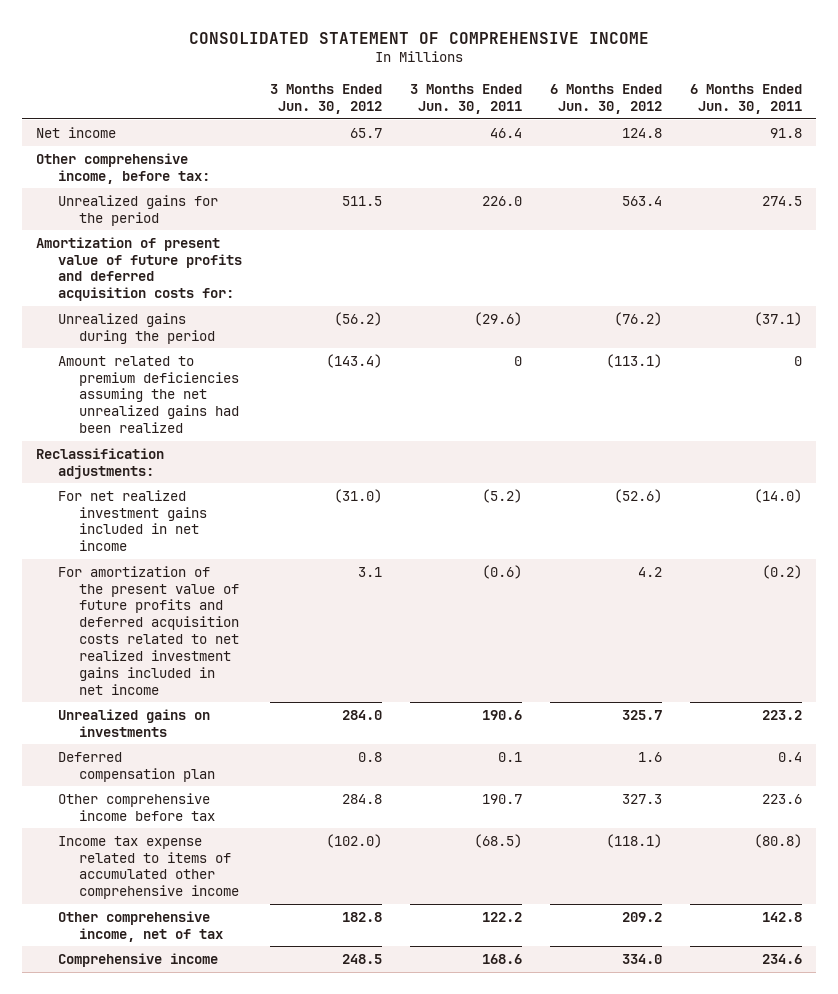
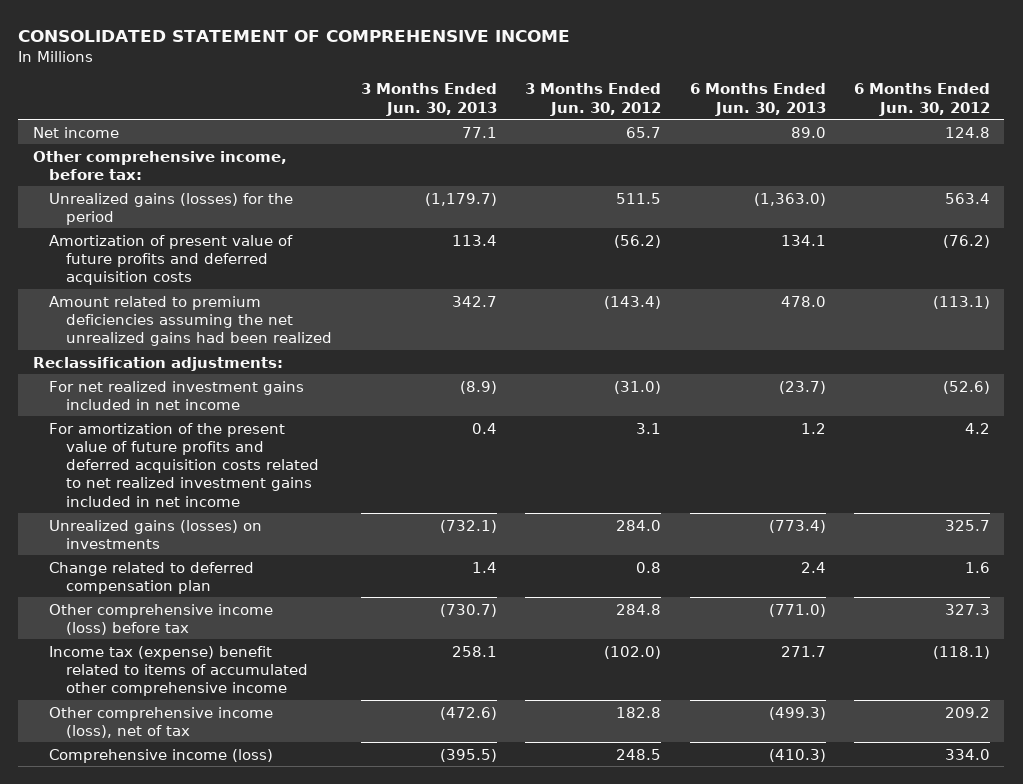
- | 3 Months Ended Jun. 30, 2012 | 3 Months Ended Jun. 30, 2011 | 6 Months Ended Jun. 30, 2012 | 6 Months Ended Jun. 30, 2011
+ | 3 Months Ended Jun. 30, 2013 | 3 Months Ended Jun. 30, 2012 | 6 Months Ended Jun. 30, 2013 | 6 Months Ended Jun. 30, 2012
- Unrealized gains for the period | 511.5 | 226.0 | 563.4 | 274.5
- Amortization of present value of future profits and deferred acquisition costs for:
- Unrealized gains during the period | (56.2) | (29.6) | (76.2) | (37.1)
+ Unrealized gains (losses) for the period | (1,179.7) | 511.5 | (1,363.0) | 563.4
+ Amortization of present value of future profits and deferred acquisition costs | 113.4 | (56.2) | 134.1 | (76.2)
- Unrealized gains on investments | 284.0 | 190.6 | 325.7 | 223.2
- Deferred compensation plan | 0.8 | 0.1 | 1.6 | 0.4
- Other comprehensive income before tax | 284.8 | 190.7 | 327.3 | 223.6
- Income tax expense related to items of accumulated other comprehensive income | (102.0) | (68.5) | (118.1) | (80.8)
- Other comprehensive income, net of tax | 182.8 | 122.2 | 209.2 | 142.8
- Comprehensive income | 248.5 | 168.6 | 334.0 | 234.6
+ Unrealized gains (losses) on investments | (732.1) | 284.0 | (773.4) | 325.7
+ Change related to deferred compensation plan | 1.4 | 0.8 | 2.4 | 1.6
+ Other comprehensive income (loss) before tax | (730.7) | 284.8 | (771.0) | 327.3
+ Income tax (expense) benefit related to items of accumulated other comprehensive income | 258.1 | (102.0) | 271.7 | (118.1)
+ Other comprehensive income (loss), net of tax | (472.6) | 182.8 | (499.3) | 209.2
+ Comprehensive income (loss) | (395.5) | 248.5 | (410.3) | 334.0

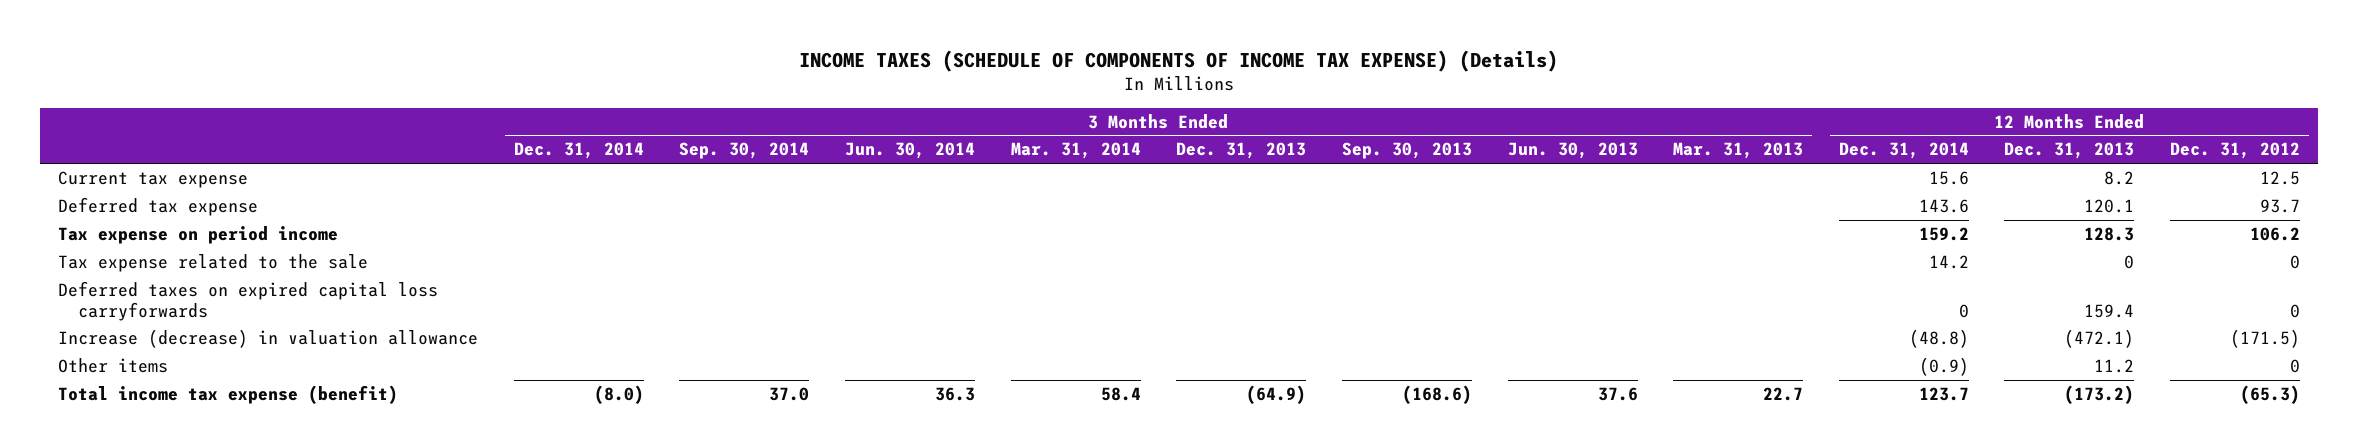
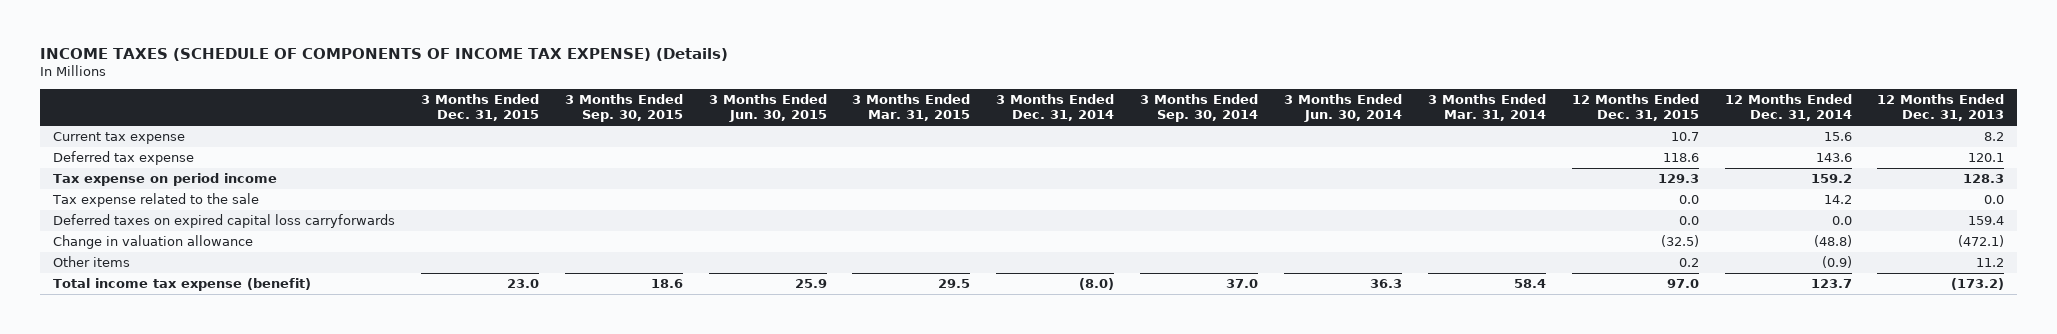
- | 3 Months Ended Dec. 31, 2014 | 3 Months Ended Sep. 30, 2014 | 3 Months Ended Jun. 30, 2014 | 3 Months Ended Mar. 31, 2014 | 3 Months Ended Dec. 31, 2013 | 3 Months Ended Sep. 30, 2013 | 3 Months Ended Jun. 30, 2013 | 3 Months Ended Mar. 31, 2013 | 12 Months Ended Dec. 31, 2014 | 12 Months Ended Dec. 31, 2013 | 12 Months Ended Dec. 31, 2012
+ | 3 Months Ended Dec. 31, 2015 | 3 Months Ended Sep. 30, 2015 | 3 Months Ended Jun. 30, 2015 | 3 Months Ended Mar. 31, 2015 | 3 Months Ended Dec. 31, 2014 | 3 Months Ended Sep. 30, 2014 | 3 Months Ended Jun. 30, 2014 | 3 Months Ended Mar. 31, 2014 | 12 Months Ended Dec. 31, 2015 | 12 Months Ended Dec. 31, 2014 | 12 Months Ended Dec. 31, 2013
- Tax expense related to the sale | | | | | | | | | 14.2 | 0 | 0
- Deferred taxes on expired capital loss carryforwards | | | | | | | | | 0 | 159.4 | 0
- Increase (decrease) in valuation allowance | | | | | | | | | (48.8) | (472.1) | (171.5)
+ Tax expense related to the sale | | | | | | | | | 0.0 | 14.2 | 0.0
+ Deferred taxes on expired capital loss carryforwards | | | | | | | | | 0.0 | 0.0 | 159.4
+ Change in valuation allowance | | | | | | | | | (32.5) | (48.8) | (472.1)

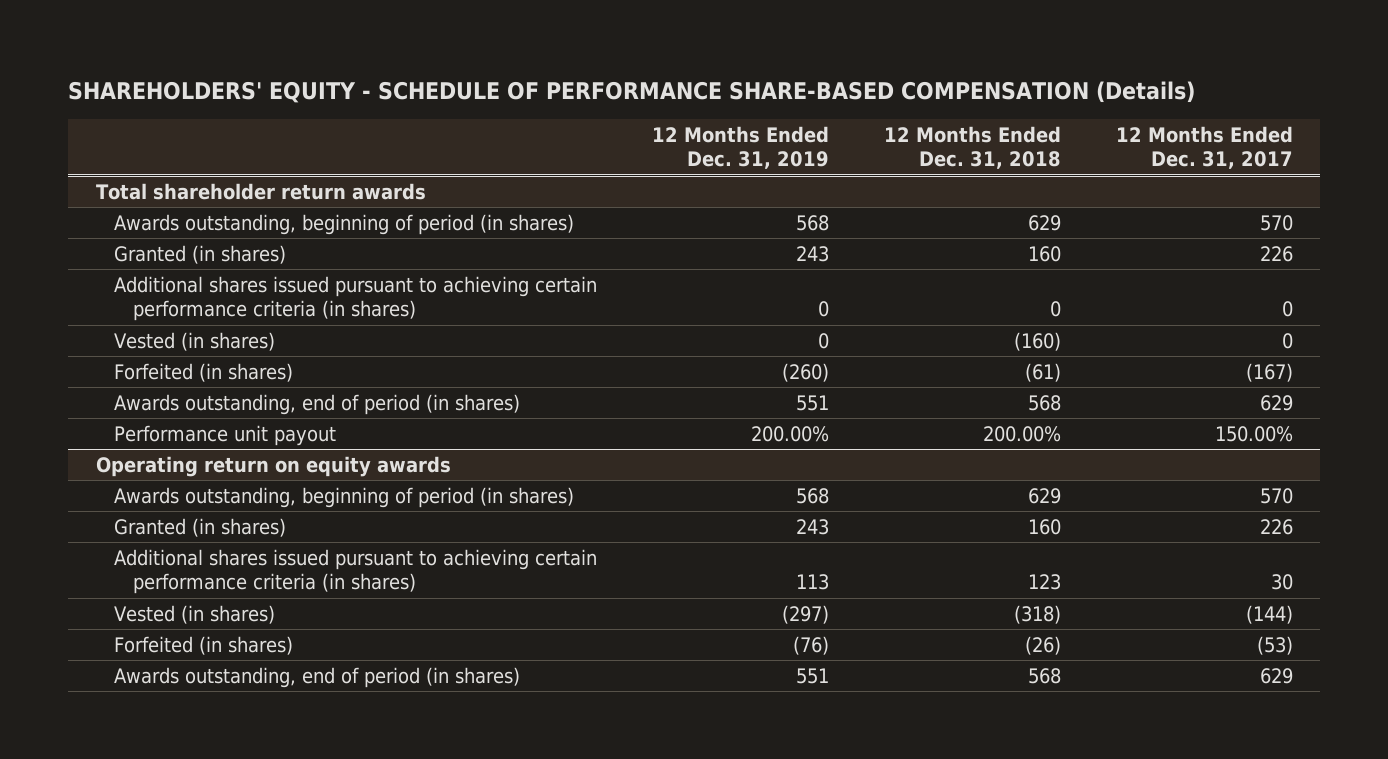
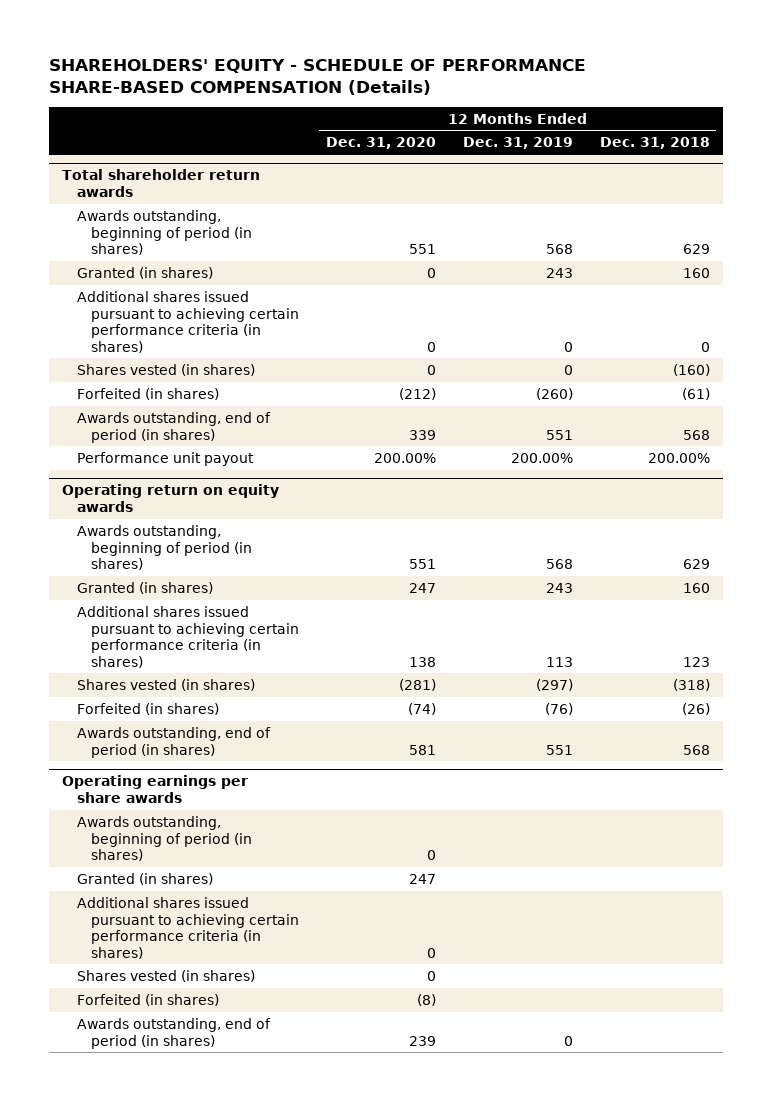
- | 12 Months Ended Dec. 31, 2019 | 12 Months Ended Dec. 31, 2018 | 12 Months Ended Dec. 31, 2017
+ | 12 Months Ended Dec. 31, 2020 | 12 Months Ended Dec. 31, 2019 | 12 Months Ended Dec. 31, 2018
@ Total shareholder return awards
- Vested (in shares) | 0 | (160) | 0
+ Shares vested (in shares) | 0 | 0 | (160)
@ Operating return on equity awards
- Vested (in shares) | (297) | (318) | (144)
+ Shares vested (in shares) | (281) | (297) | (318)
+ Operating earnings per share awards
+ Awards outstanding, beginning of period (in shares) | 0 | |
+ Granted (in shares) | 247 | |
+ Additional shares issued pursuant to achieving certain performance criteria (in shares) | 0 | |
+ Shares vested (in shares) | 0 | |
+ Forfeited (in shares) | (8) | |
+ Awards outstanding, end of period (in shares) | 239 | 0 |

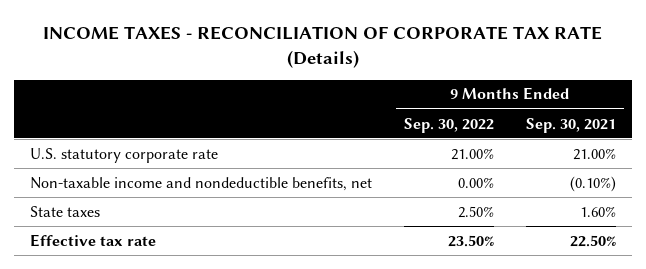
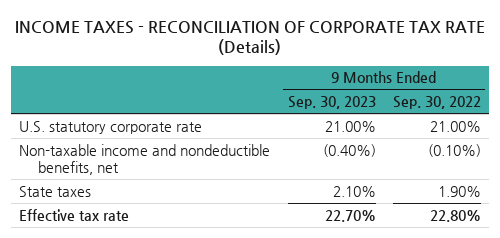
- | 9 Months Ended Sep. 30, 2022 | 9 Months Ended Sep. 30, 2021
+ | 9 Months Ended Sep. 30, 2023 | 9 Months Ended Sep. 30, 2022
- Non-taxable income and nondeductible benefits, net | 0.00% | (0.10%)
- State taxes | 2.50% | 1.60%
- Effective tax rate | 23.50% | 22.50%
+ Non-taxable income and nondeductible benefits, net | (0.40%) | (0.10%)
+ State taxes | 2.10% | 1.90%
+ Effective tax rate | 22.70% | 22.80%

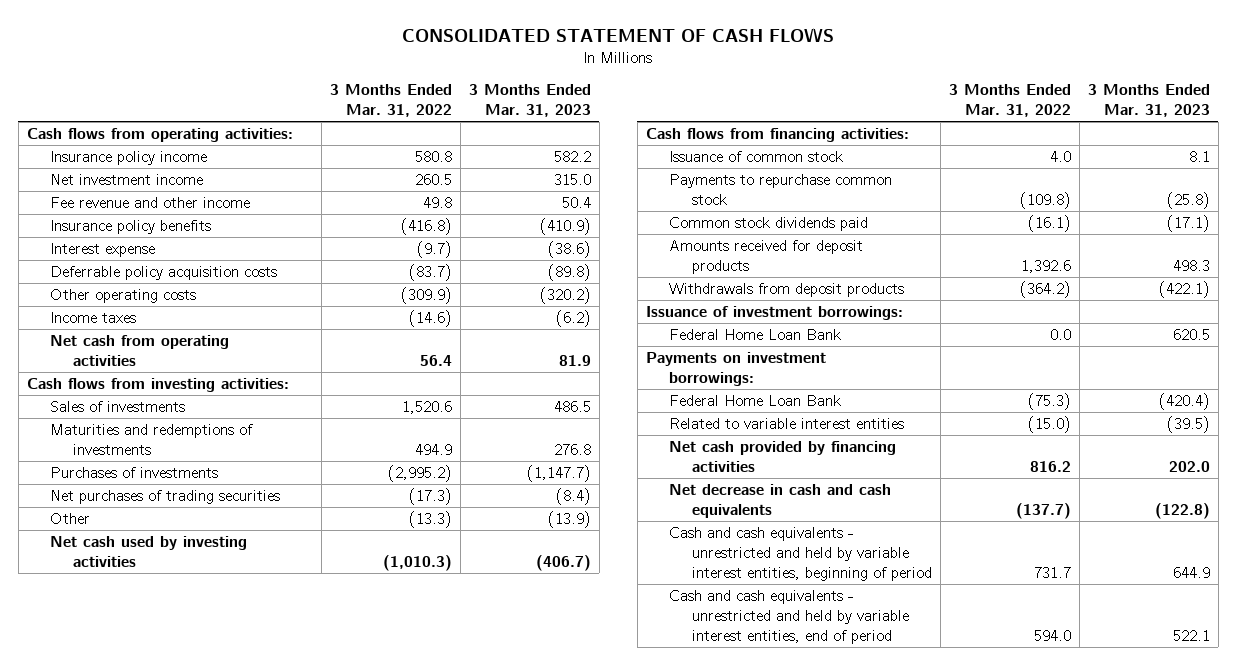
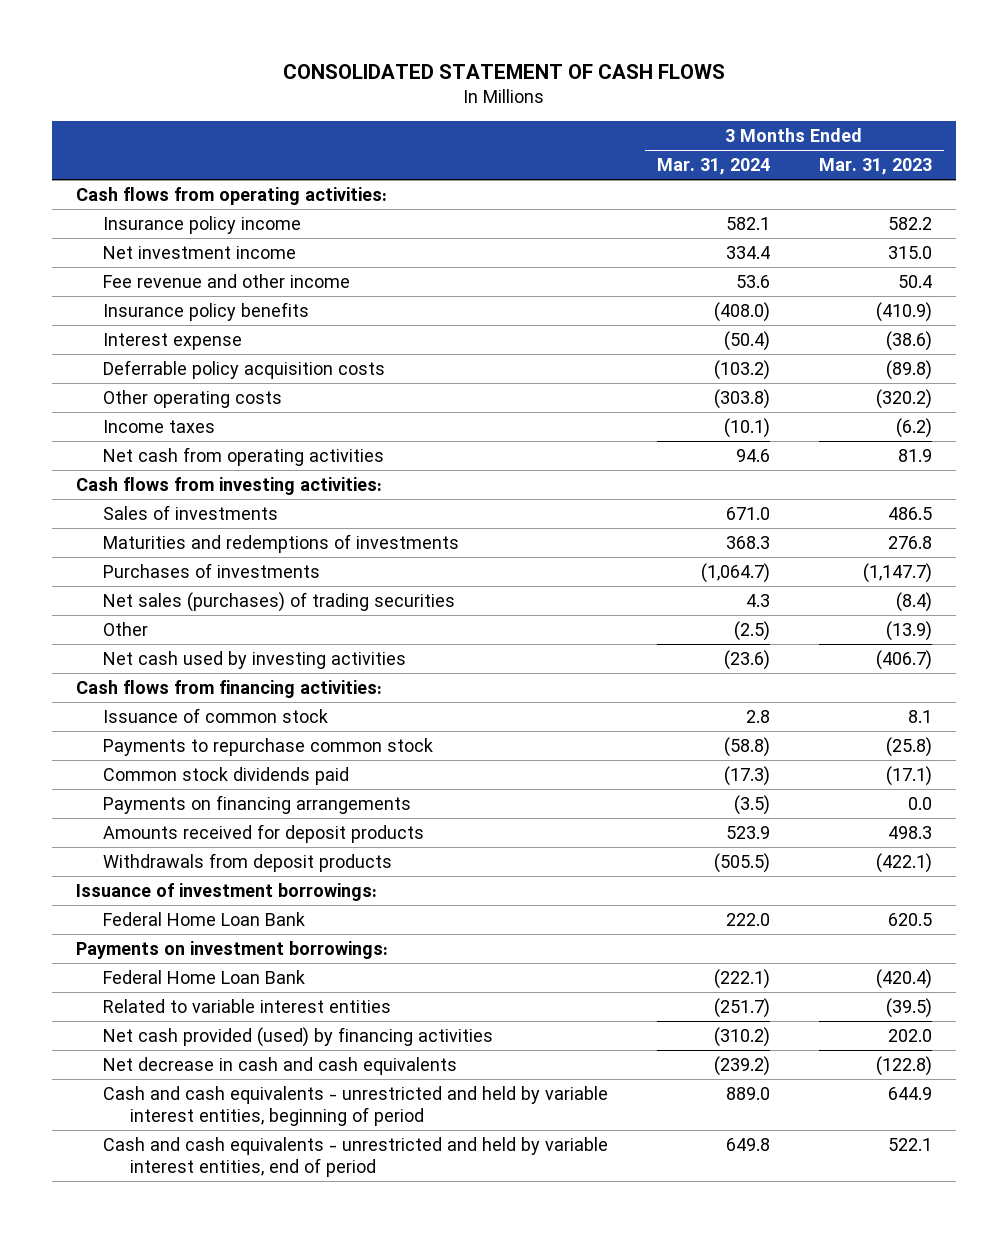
- | 3 Months Ended Mar. 31, 2022 | 3 Months Ended Mar. 31, 2023
+ | 3 Months Ended Mar. 31, 2024 | 3 Months Ended Mar. 31, 2023
- Net purchases of trading securities | (17.3) | (8.4)
+ Net sales (purchases) of trading securities | 4.3 | (8.4)
+ Payments on financing arrangements | (3.5) | 0.0
- Net cash provided by financing activities | 816.2 | 202.0
+ Net cash provided (used) by financing activities | (310.2) | 202.0

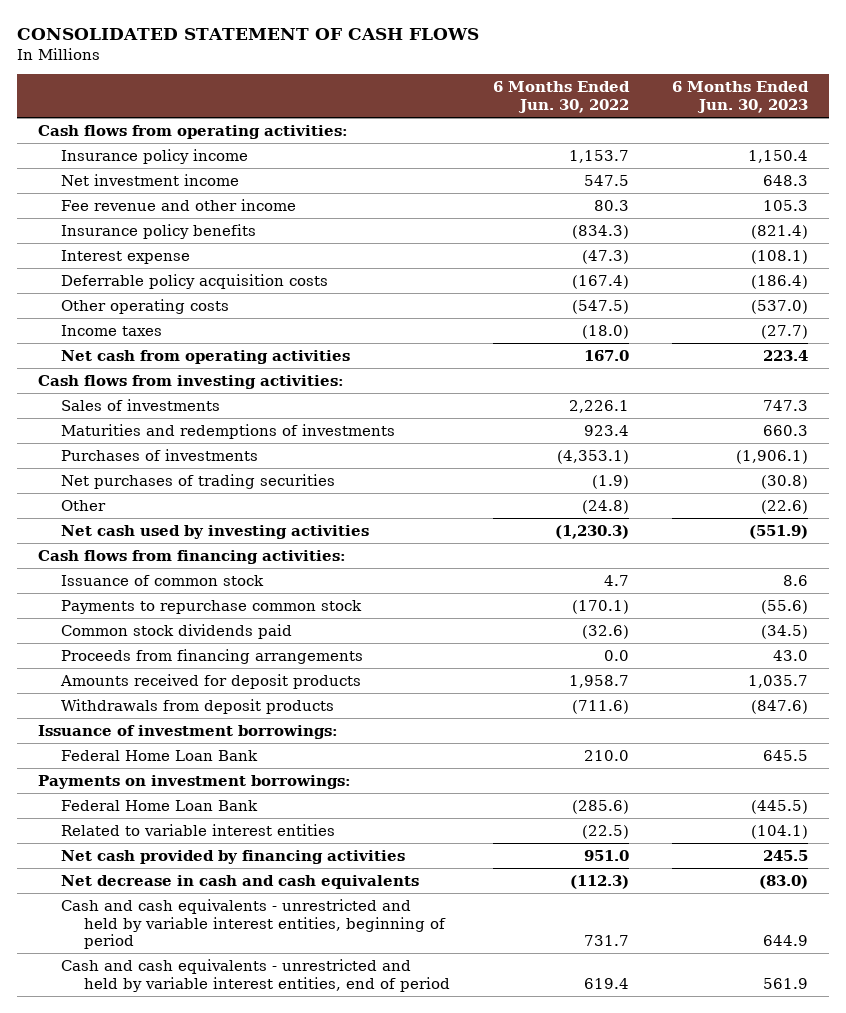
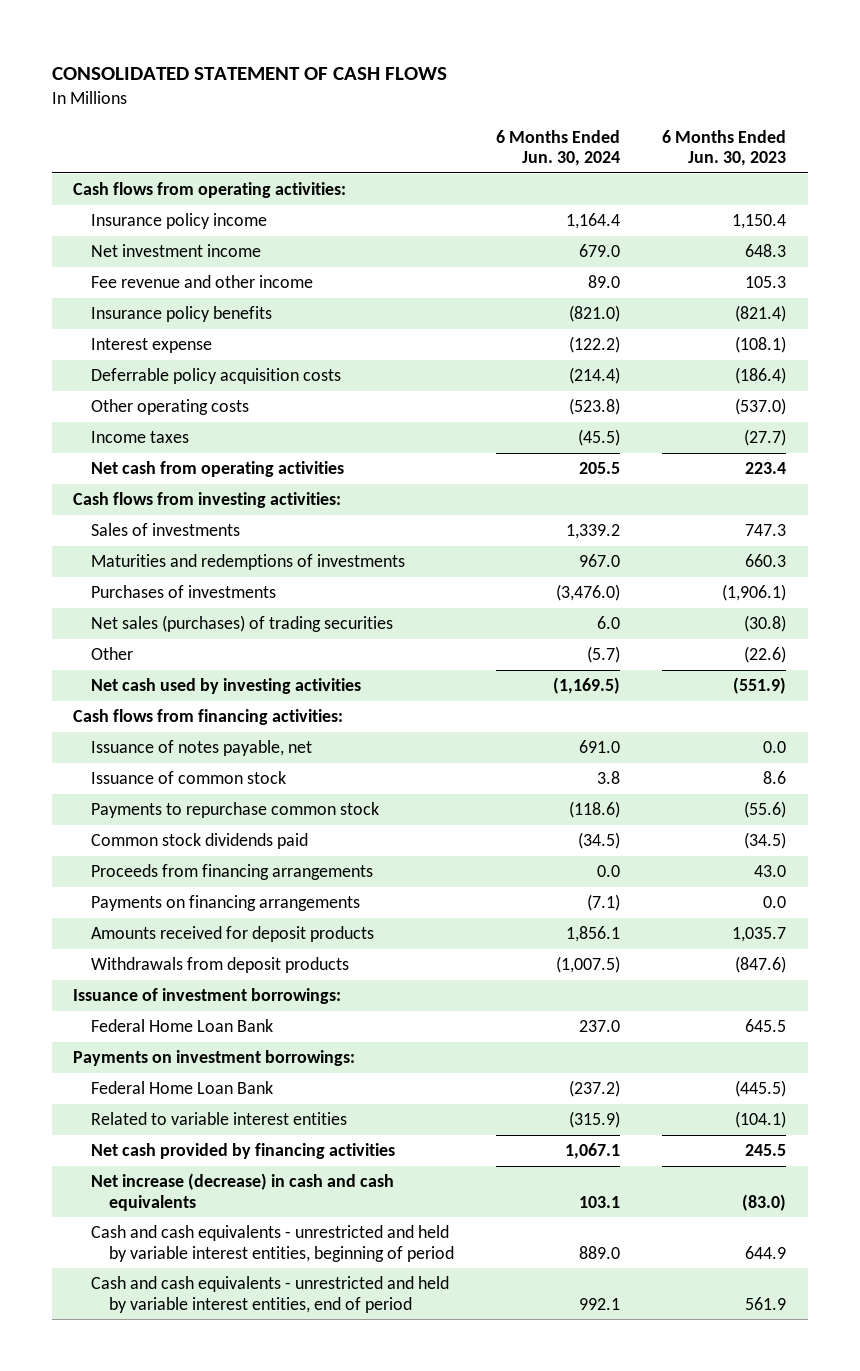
- | 6 Months Ended Jun. 30, 2022 | 6 Months Ended Jun. 30, 2023
+ | 6 Months Ended Jun. 30, 2024 | 6 Months Ended Jun. 30, 2023
- Net purchases of trading securities | (1.9) | (30.8)
+ Net sales (purchases) of trading securities | 6.0 | (30.8)
+ Issuance of notes payable, net | 691.0 | 0.0
+ Payments on financing arrangements | (7.1) | 0.0
- Net decrease in cash and cash equivalents | (112.3) | (83.0)
+ Net increase (decrease) in cash and cash equivalents | 103.1 | (83.0)

